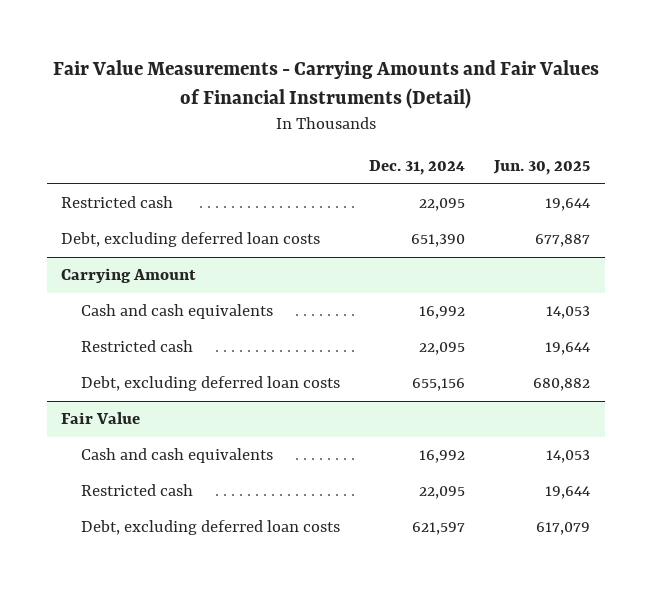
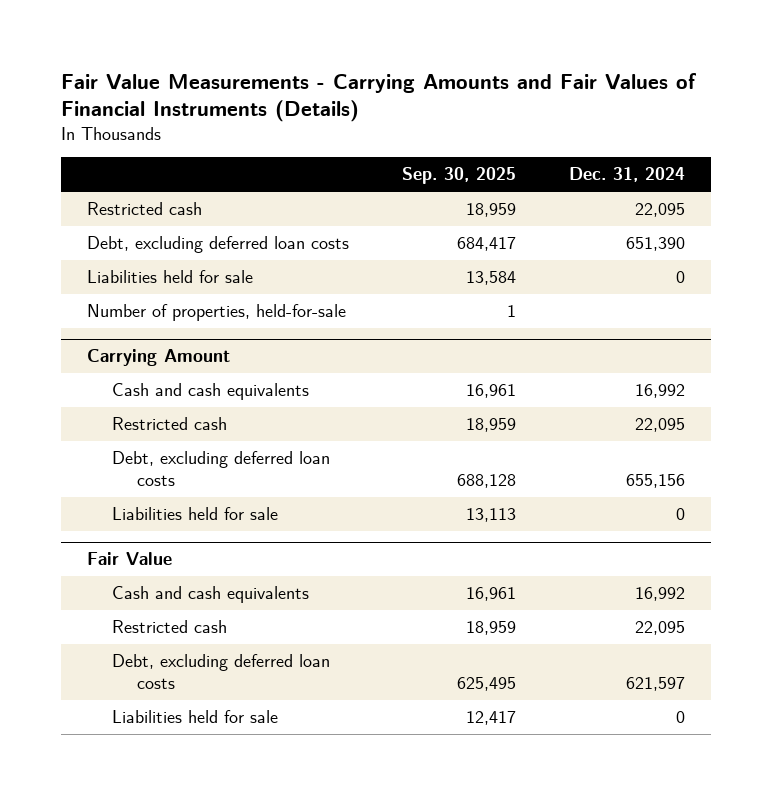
- Fair Value Measurements - Carrying Amounts and Fair Values of Financial Instruments (Detail)
+ Fair Value Measurements - Carrying Amounts and Fair Values of Financial Instruments (Details)
- | Dec. 31, 2024 | Jun. 30, 2025
+ | Sep. 30, 2025 | Dec. 31, 2024
+ Liabilities held for sale | 13,584 | 0
+ Number of properties, held-for-sale | 1 |
@ Carrying Amount
+ Liabilities held for sale | 13,113 | 0
@ Fair Value
+ Liabilities held for sale | 12,417 | 0

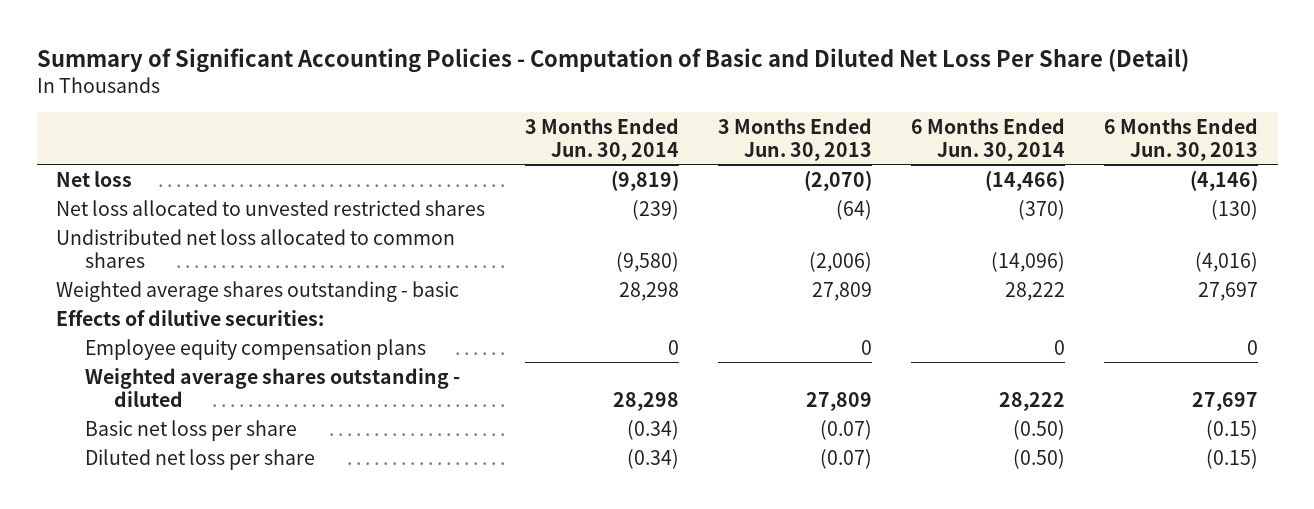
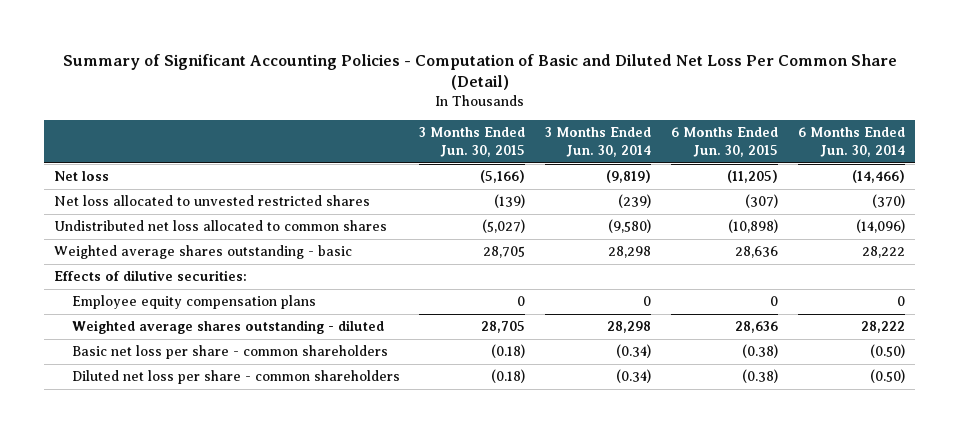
- Summary of Significant Accounting Policies - Computation of Basic and Diluted Net Loss Per Share (Detail)
+ Summary of Significant Accounting Policies - Computation of Basic and Diluted Net Loss Per Common Share (Detail)
- | 3 Months Ended Jun. 30, 2014 | 3 Months Ended Jun. 30, 2013 | 6 Months Ended Jun. 30, 2014 | 6 Months Ended Jun. 30, 2013
+ | 3 Months Ended Jun. 30, 2015 | 3 Months Ended Jun. 30, 2014 | 6 Months Ended Jun. 30, 2015 | 6 Months Ended Jun. 30, 2014
- Basic net loss per share | (0.34) | (0.07) | (0.50) | (0.15)
- Diluted net loss per share | (0.34) | (0.07) | (0.50) | (0.15)
+ Basic net loss per share - common shareholders | (0.18) | (0.34) | (0.38) | (0.50)
+ Diluted net loss per share - common shareholders | (0.18) | (0.34) | (0.38) | (0.50)

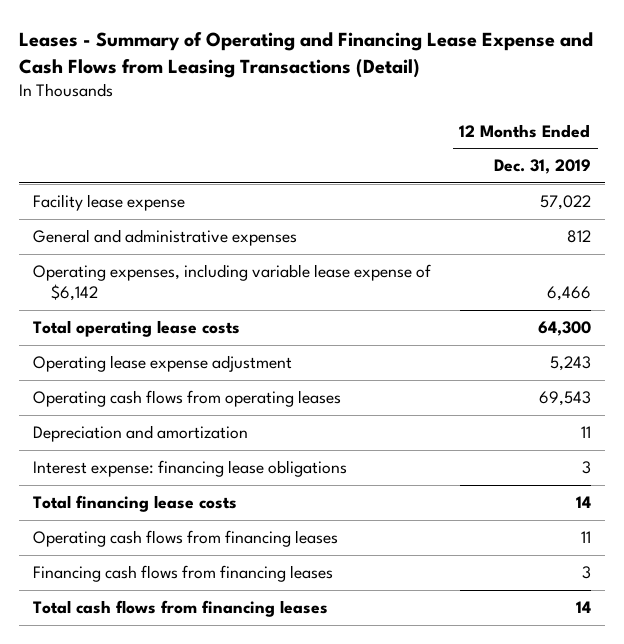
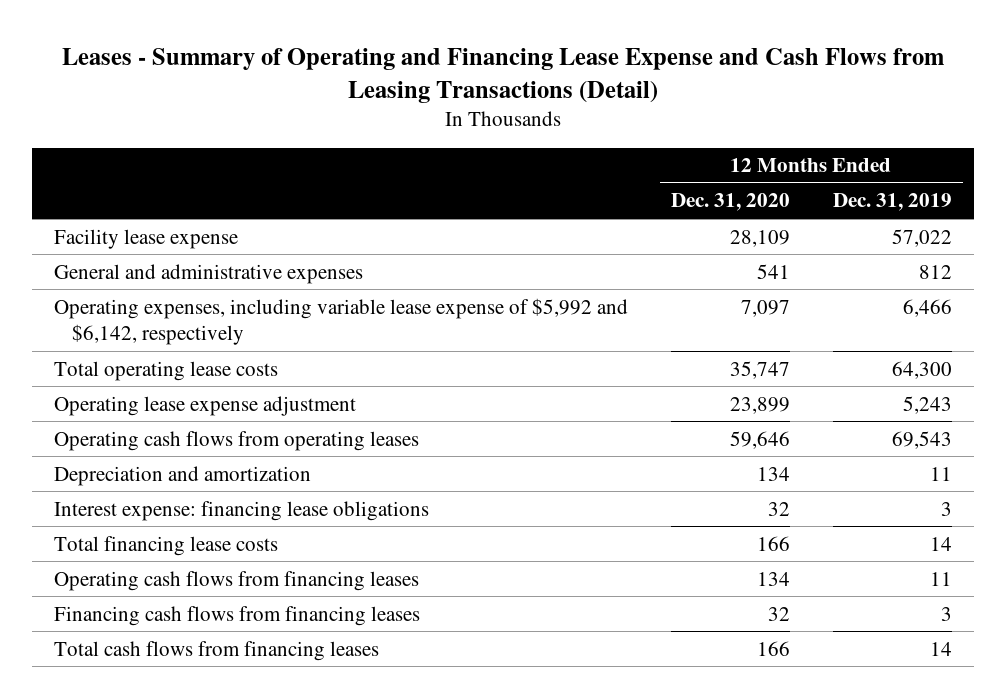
- | 12 Months Ended Dec. 31, 2019
+ | 12 Months Ended Dec. 31, 2020 | 12 Months Ended Dec. 31, 2019
- Operating expenses, including variable lease expense of $6,142 | 6,466
+ Operating expenses, including variable lease expense of $5,992 and $6,142, respectively | 7,097 | 6,466

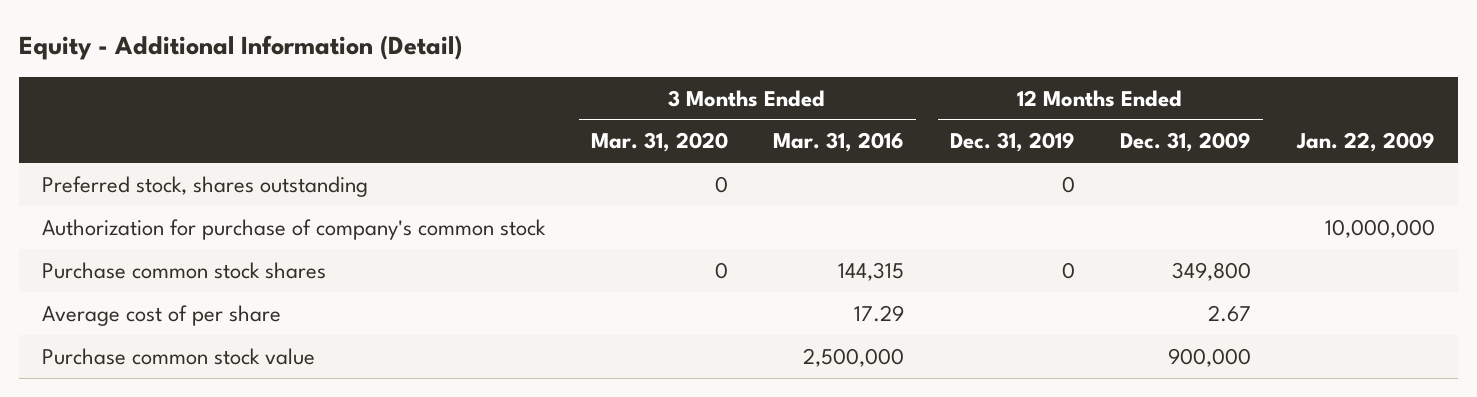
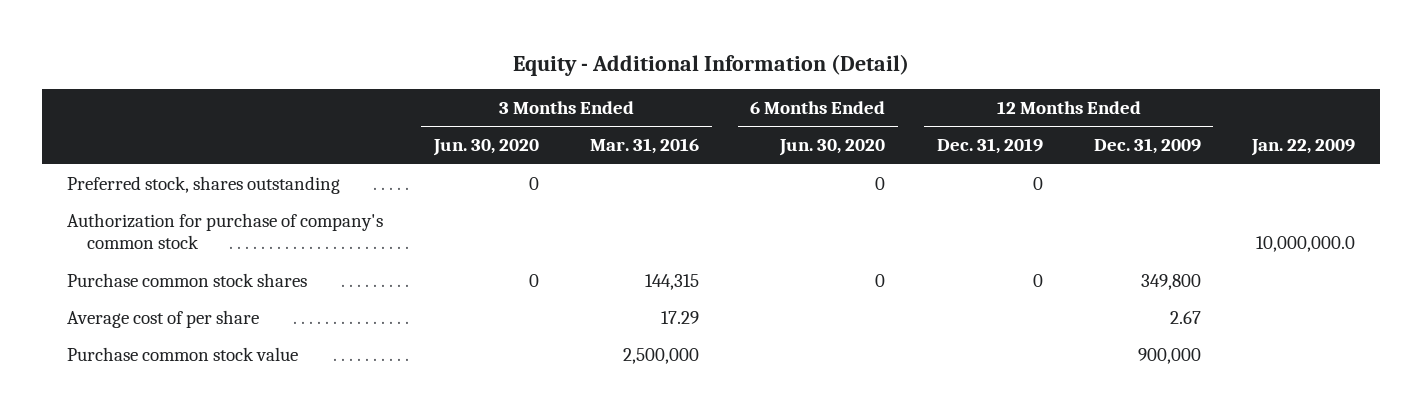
- | 3 Months Ended Mar. 31, 2020 | 3 Months Ended Mar. 31, 2016 | 12 Months Ended Dec. 31, 2019 | 12 Months Ended Dec. 31, 2009 | Jan. 22, 2009
+ | 3 Months Ended Jun. 30, 2020 | 3 Months Ended Mar. 31, 2016 | 6 Months Ended Jun. 30, 2020 | 12 Months Ended Dec. 31, 2019 | 12 Months Ended Dec. 31, 2009 | Jan. 22, 2009
- Authorization for purchase of company's common stock | | | | | 10,000,000
+ Authorization for purchase of company's common stock | | | | | | 10,000,000.0

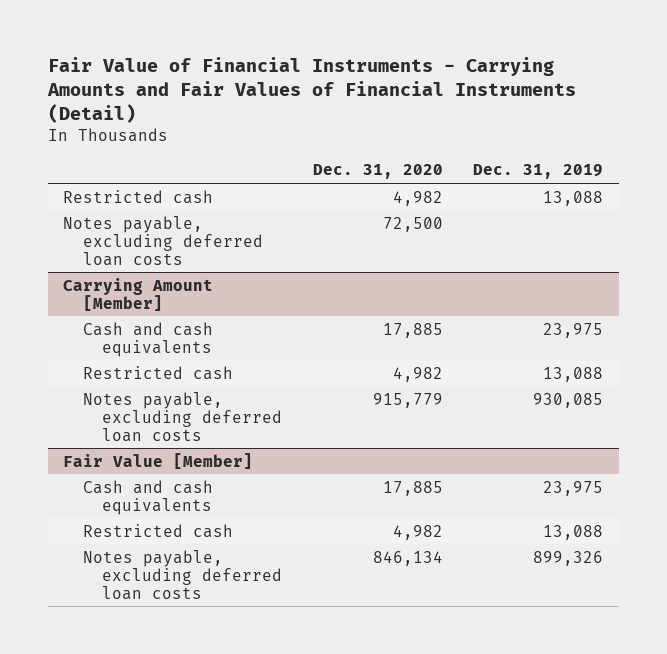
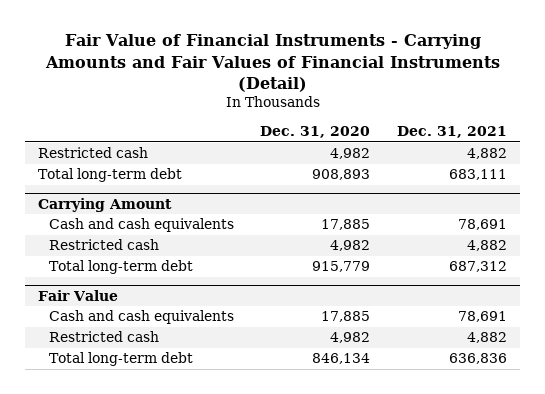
- | Dec. 31, 2020 | Dec. 31, 2019
+ | Dec. 31, 2020 | Dec. 31, 2021
- Notes payable, excluding deferred loan costs | 72,500 |
- Carrying Amount [Member]
+ Total long-term debt | 908,893 | 683,111
+ Carrying Amount
- Notes payable, excluding deferred loan costs | 915,779 | 930,085
- Fair Value [Member]
+ Total long-term debt | 915,779 | 687,312
+ Fair Value
- Notes payable, excluding deferred loan costs | 846,134 | 899,326
+ Total long-term debt | 846,134 | 636,836

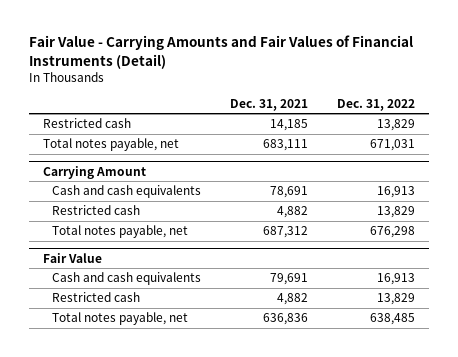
- Fair Value of Financial Instruments - Carrying Amounts and Fair Values of Financial Instruments (Detail)
+ Fair Value - Carrying Amounts and Fair Values of Financial Instruments (Detail)
- | Dec. 31, 2020 | Dec. 31, 2021
+ | Dec. 31, 2021 | Dec. 31, 2022
- Restricted cash | 4,982 | 4,882
- Total long-term debt | 908,893 | 683,111
+ Restricted cash | 14,185 | 13,829
+ Total notes payable, net | 683,111 | 671,031
@ Carrying Amount
- Total long-term debt | 915,779 | 687,312
+ Total notes payable, net | 687,312 | 676,298
@ Fair Value
- Cash and cash equivalents | 17,885 | 78,691
+ Cash and cash equivalents | 79,691 | 16,913
- Total long-term debt | 846,134 | 636,836
+ Total notes payable, net | 636,836 | 638,485

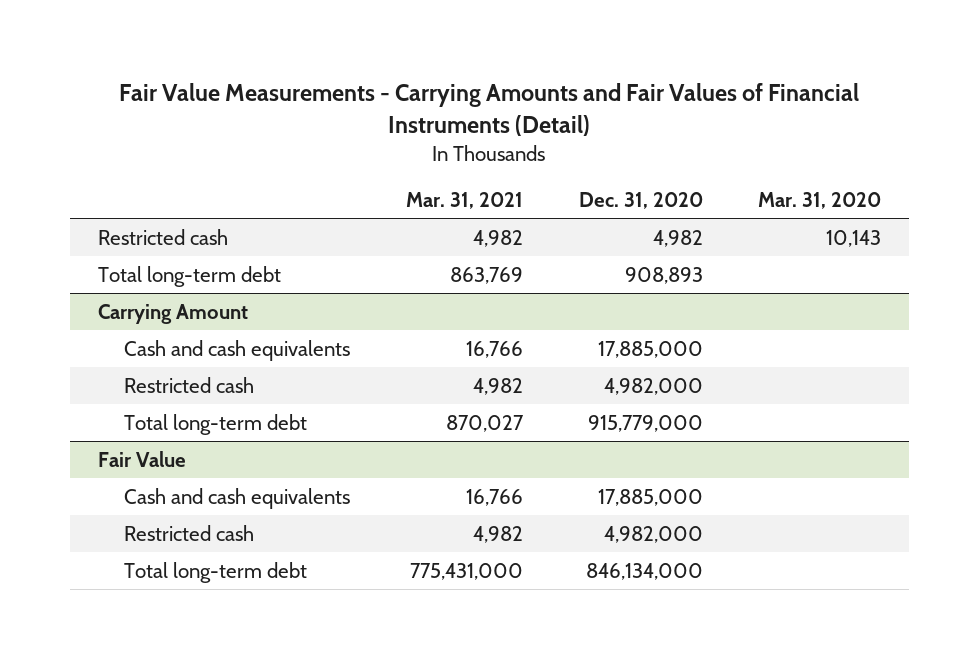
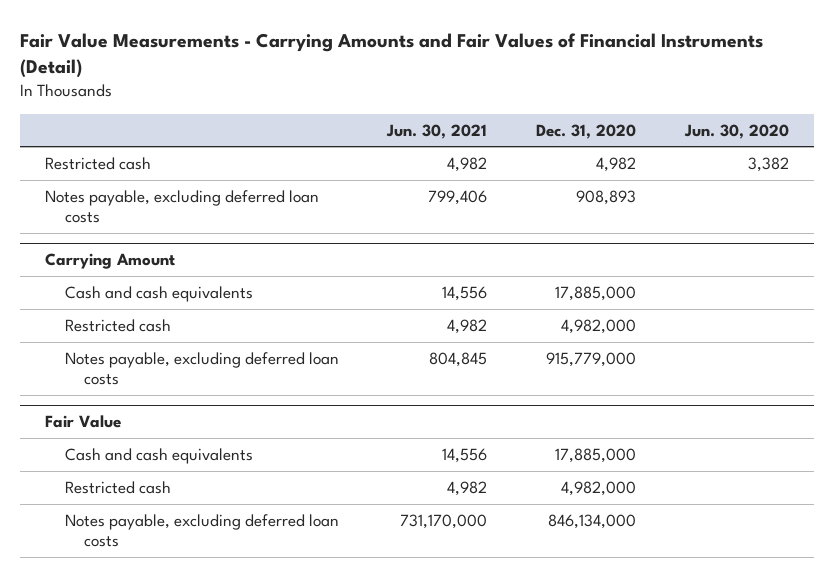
- | Mar. 31, 2021 | Dec. 31, 2020 | Mar. 31, 2020
+ | Jun. 30, 2021 | Dec. 31, 2020 | Jun. 30, 2020
- Total long-term debt | 863,769 | 908,893 |
+ Notes payable, excluding deferred loan costs | 799,406 | 908,893 |
@ Carrying Amount
- Total long-term debt | 870,027 | 915,779,000 |
+ Notes payable, excluding deferred loan costs | 804,845 | 915,779,000 |
@ Fair Value
- Total long-term debt | 775,431,000 | 846,134,000 |
+ Notes payable, excluding deferred loan costs | 731,170,000 | 846,134,000 |

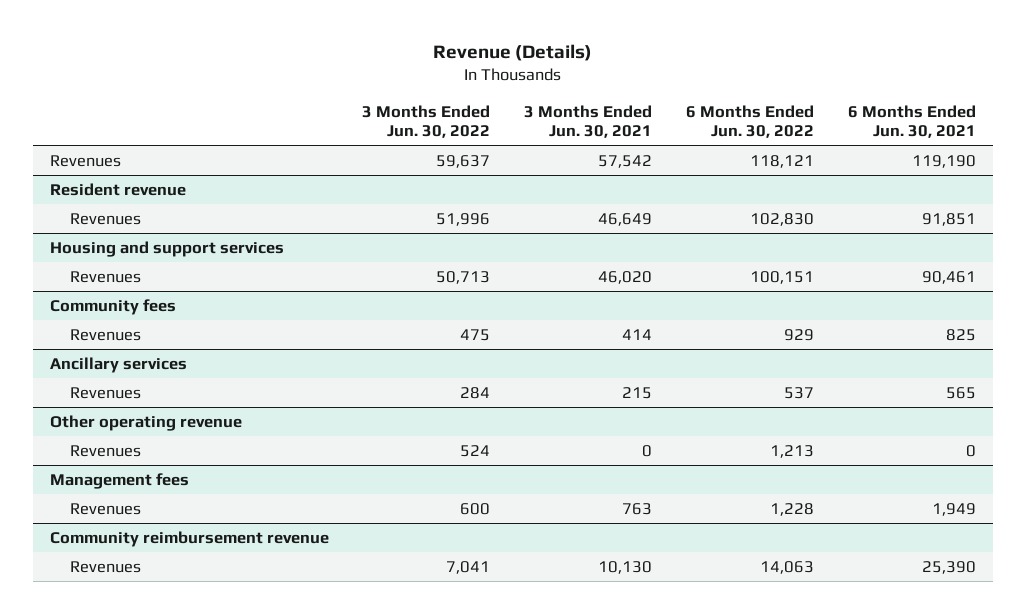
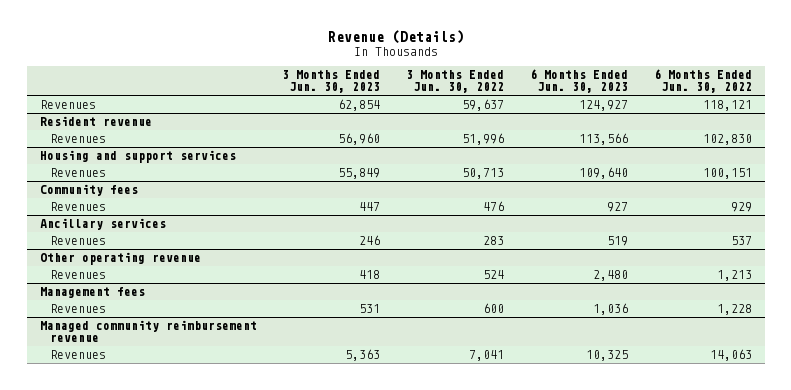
- | 3 Months Ended Jun. 30, 2022 | 3 Months Ended Jun. 30, 2021 | 6 Months Ended Jun. 30, 2022 | 6 Months Ended Jun. 30, 2021
+ | 3 Months Ended Jun. 30, 2023 | 3 Months Ended Jun. 30, 2022 | 6 Months Ended Jun. 30, 2023 | 6 Months Ended Jun. 30, 2022
@ Community fees
- Revenues | 475 | 414 | 929 | 825
+ Revenues | 447 | 476 | 927 | 929
@ Ancillary services
- Revenues | 284 | 215 | 537 | 565
+ Revenues | 246 | 283 | 519 | 537
- Community reimbursement revenue
+ Managed community reimbursement revenue

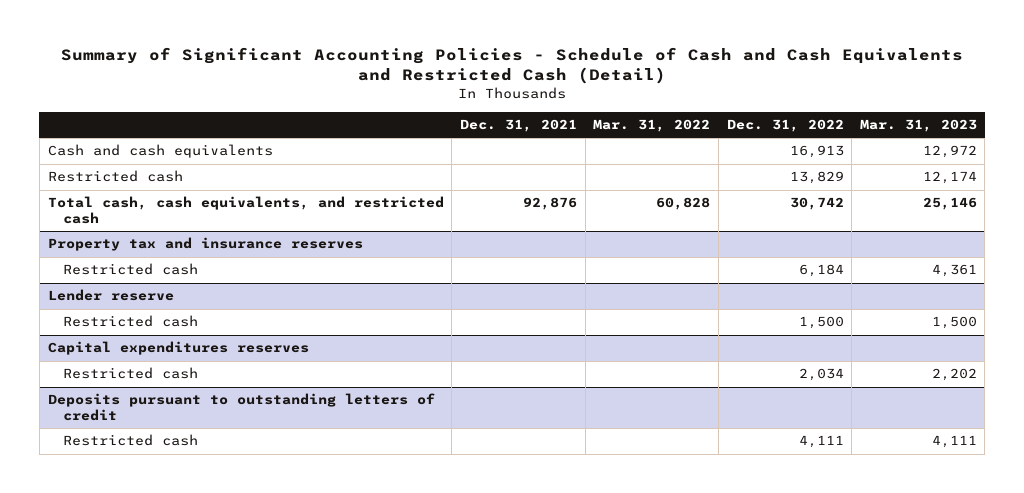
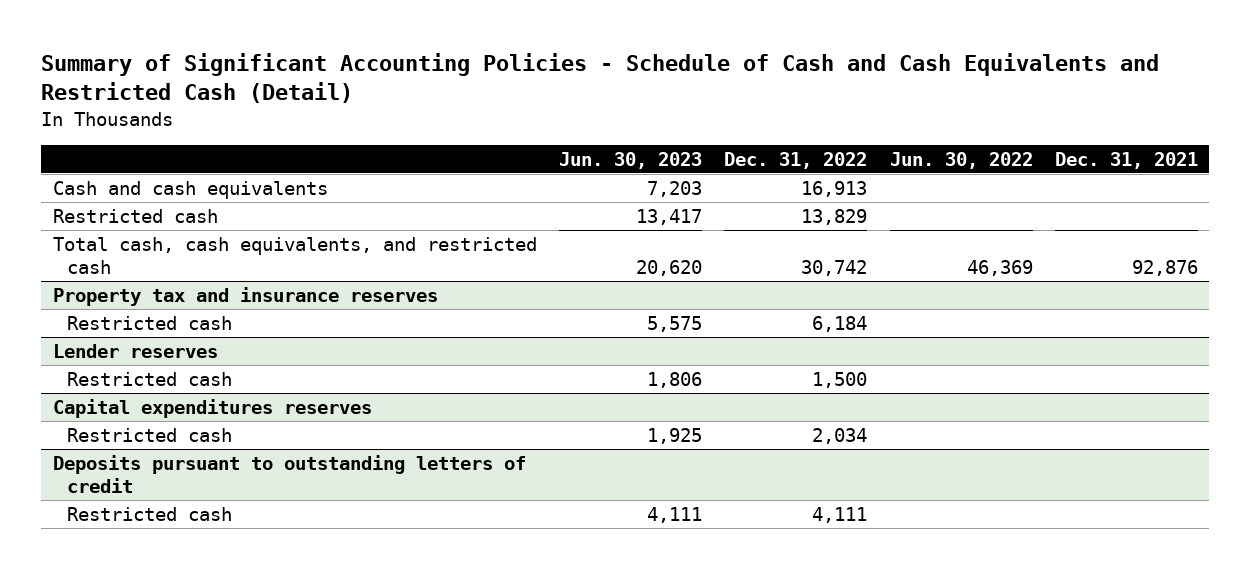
- | Dec. 31, 2021 | Mar. 31, 2022 | Dec. 31, 2022 | Mar. 31, 2023
+ | Jun. 30, 2023 | Dec. 31, 2022 | Jun. 30, 2022 | Dec. 31, 2021
- Lender reserve
+ Lender reserves

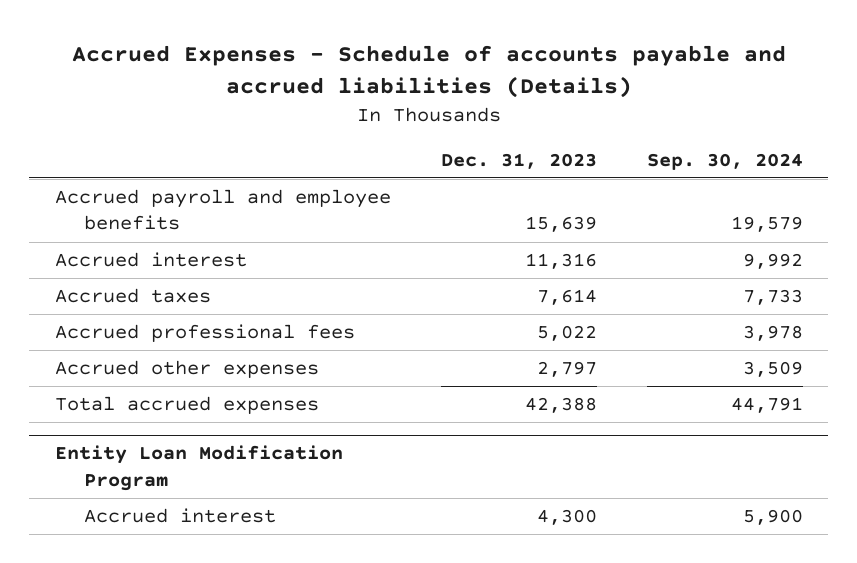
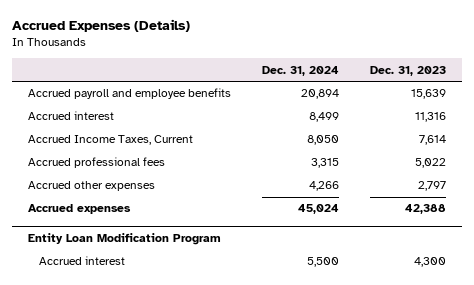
- Accrued Expenses - Schedule of accounts payable and accrued liabilities (Details)
+ Accrued Expenses (Details)
- | Dec. 31, 2023 | Sep. 30, 2024
+ | Dec. 31, 2024 | Dec. 31, 2023
- Accrued taxes | 7,614 | 7,733
+ Accrued Income Taxes, Current | 8,050 | 7,614
- Total accrued expenses | 42,388 | 44,791
+ Accrued expenses | 45,024 | 42,388

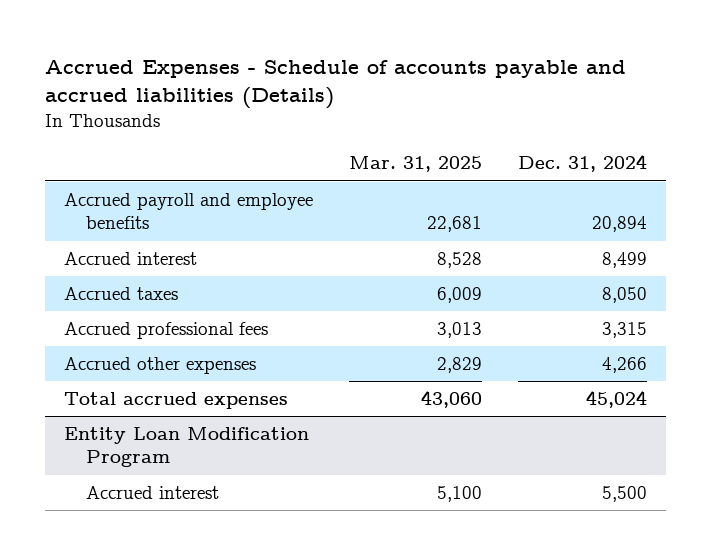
- Accrued Expenses (Details)
+ Accrued Expenses - Schedule of accounts payable and accrued liabilities (Details)
- | Dec. 31, 2024 | Dec. 31, 2023
+ | Mar. 31, 2025 | Dec. 31, 2024
- Accrued Income Taxes, Current | 8,050 | 7,614
+ Accrued taxes | 6,009 | 8,050
- Accrued expenses | 45,024 | 42,388
+ Total accrued expenses | 43,060 | 45,024

